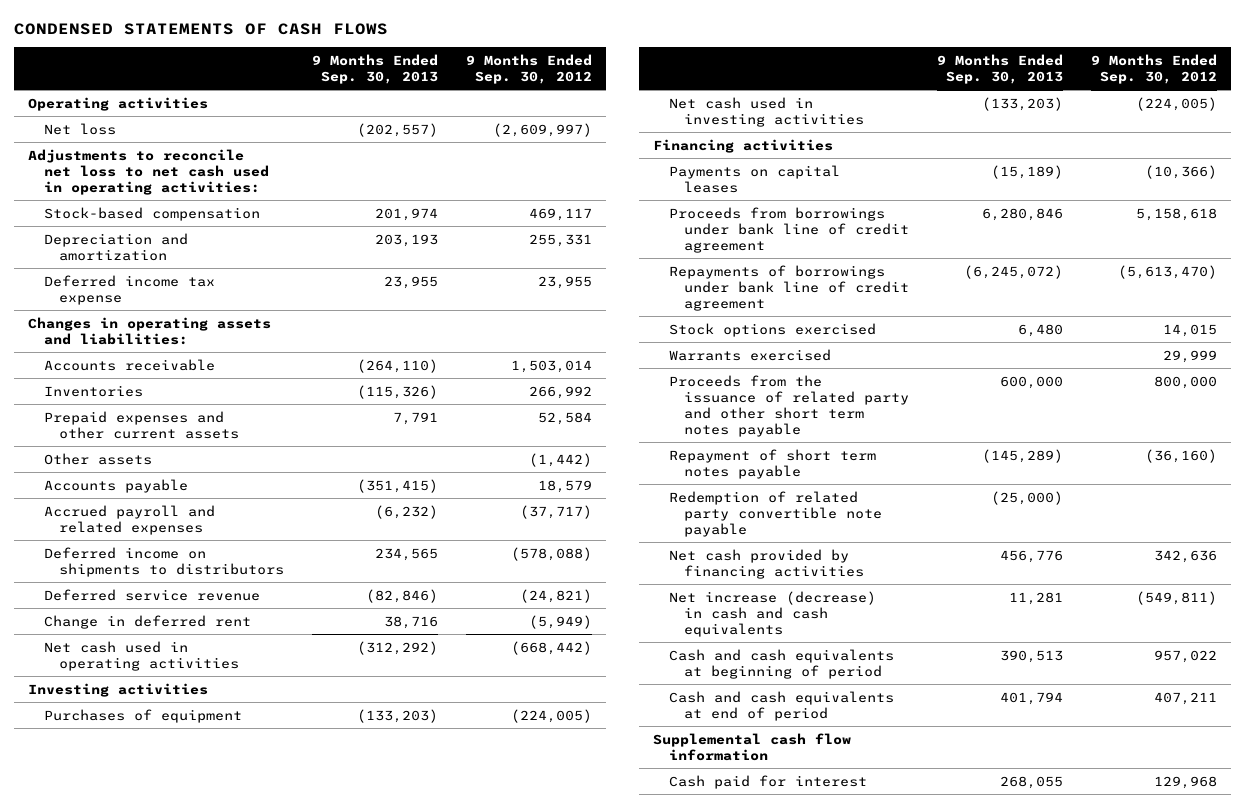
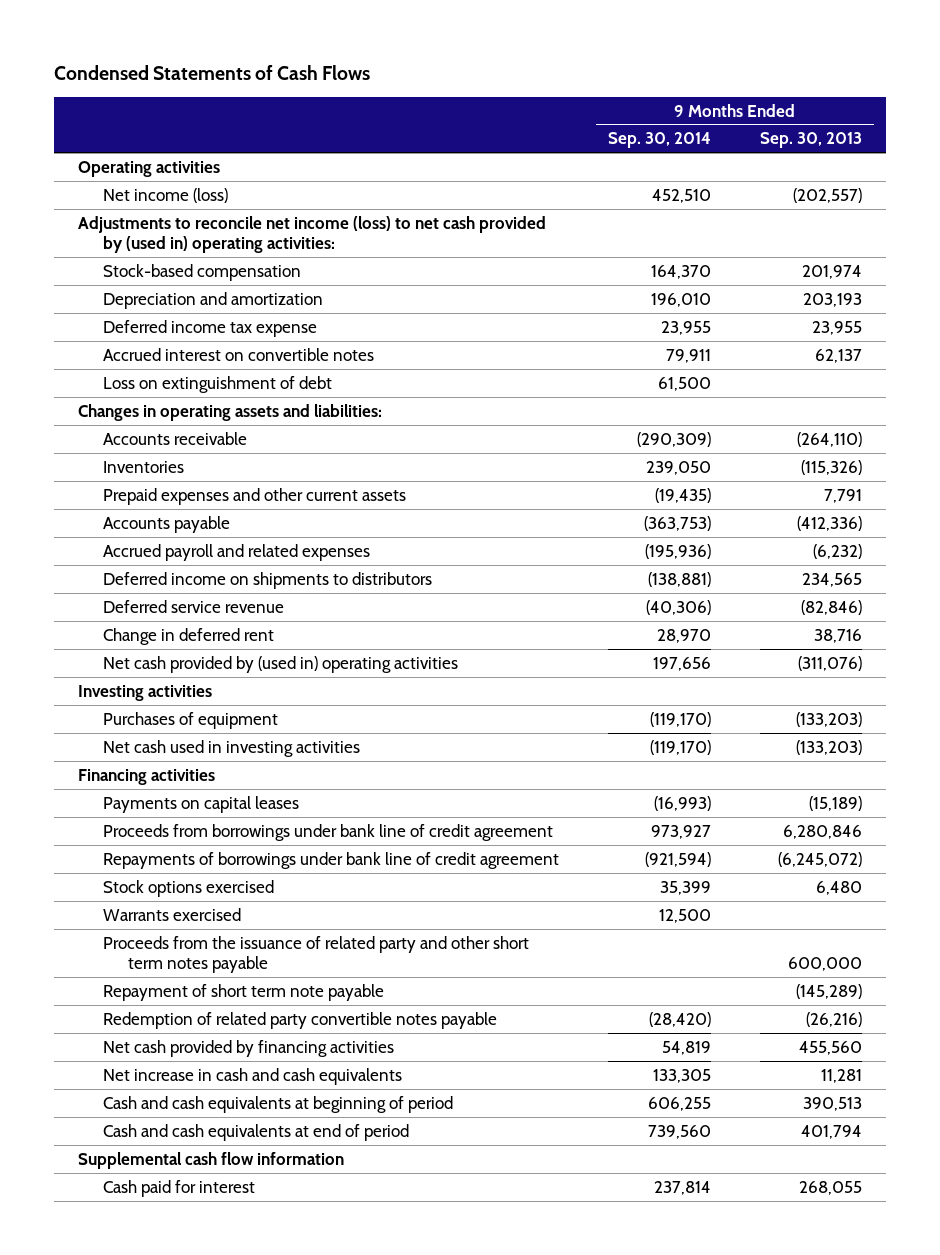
- CONDENSED STATEMENTS OF CASH FLOWS
+ Condensed Statements of Cash Flows
- | 9 Months Ended Sep. 30, 2013 | 9 Months Ended Sep. 30, 2012
+ | 9 Months Ended Sep. 30, 2014 | 9 Months Ended Sep. 30, 2013
- Net loss | (202,557) | (2,609,997)
- Adjustments to reconcile net loss to net cash used in operating activities:
+ Net income (loss) | 452,510 | (202,557)
+ Adjustments to reconcile net income (loss) to net cash provided by (used in) operating activities:
+ Accrued interest on convertible notes | 79,911 | 62,137
+ Loss on extinguishment of debt | 61,500 |
- Other assets | | (1,442)
- Accounts payable | (351,415) | 18,579
+ Accounts payable | (363,753) | (412,336)
- Net cash used in operating activities | (312,292) | (668,442)
+ Net cash provided by (used in) operating activities | 197,656 | (311,076)
- Repayment of short term notes payable | (145,289) | (36,160)
- Redemption of related party convertible note payable | (25,000) |
- Net cash provided by financing activities | 456,776 | 342,636
- Net increase (decrease) in cash and cash equivalents | 11,281 | (549,811)
+ Repayment of short term note payable | | (145,289)
+ Redemption of related party convertible notes payable | (28,420) | (26,216)
+ Net cash provided by financing activities | 54,819 | 455,560
+ Net increase in cash and cash equivalents | 133,305 | 11,281

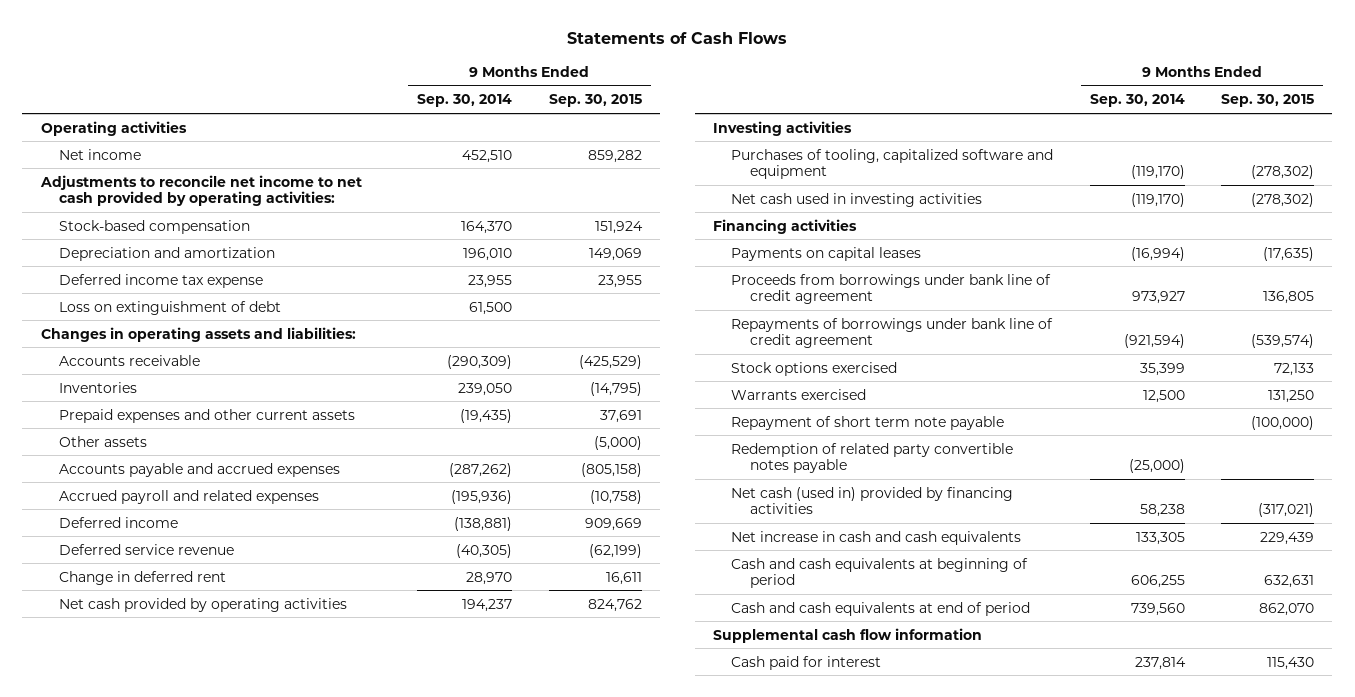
- Condensed Statements of Cash Flows
+ Statements of Cash Flows
- | 9 Months Ended Sep. 30, 2014 | 9 Months Ended Sep. 30, 2013
+ | 9 Months Ended Sep. 30, 2014 | 9 Months Ended Sep. 30, 2015
- Net income (loss) | 452,510 | (202,557)
- Adjustments to reconcile net income (loss) to net cash provided by (used in) operating activities:
+ Net income | 452,510 | 859,282
+ Adjustments to reconcile net income to net cash provided by operating activities:
- Accrued interest on convertible notes | 79,911 | 62,137
- Accounts payable | (363,753) | (412,336)
+ Other assets | | (5,000)
+ Accounts payable and accrued expenses | (287,262) | (805,158)
- Deferred income on shipments to distributors | (138,881) | 234,565
- Deferred service revenue | (40,306) | (82,846)
+ Deferred income | (138,881) | 909,669
+ Deferred service revenue | (40,305) | (62,199)
- Net cash provided by (used in) operating activities | 197,656 | (311,076)
+ Net cash provided by operating activities | 194,237 | 824,762
- Purchases of equipment | (119,170) | (133,203)
+ Purchases of tooling, capitalized software and equipment | (119,170) | (278,302)
- Payments on capital leases | (16,993) | (15,189)
+ Payments on capital leases | (16,994) | (17,635)
- Proceeds from the issuance of related party and other short term notes payable | | 600,000
- Redemption of related party convertible notes payable | (28,420) | (26,216)
- Net cash provided by financing activities | 54,819 | 455,560
+ Redemption of related party convertible notes payable | (25,000) |
+ Net cash (used in) provided by financing activities | 58,238 | (317,021)

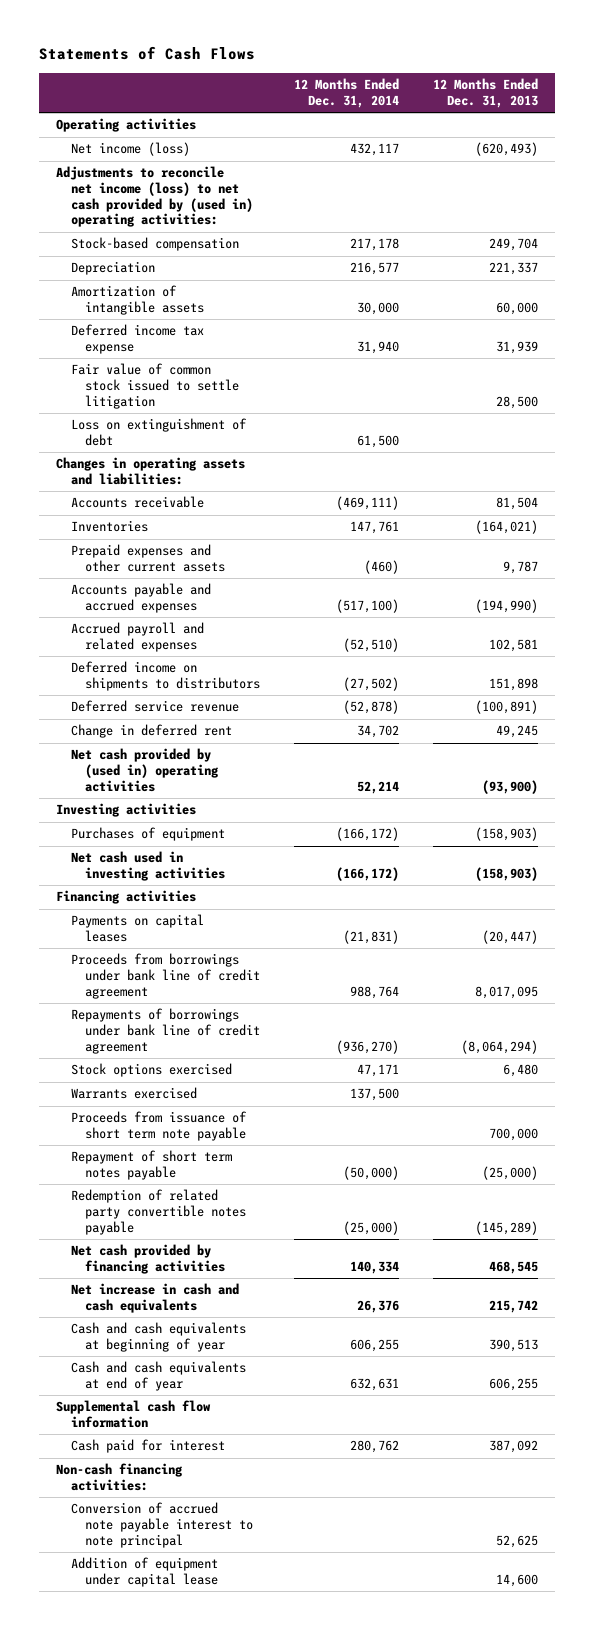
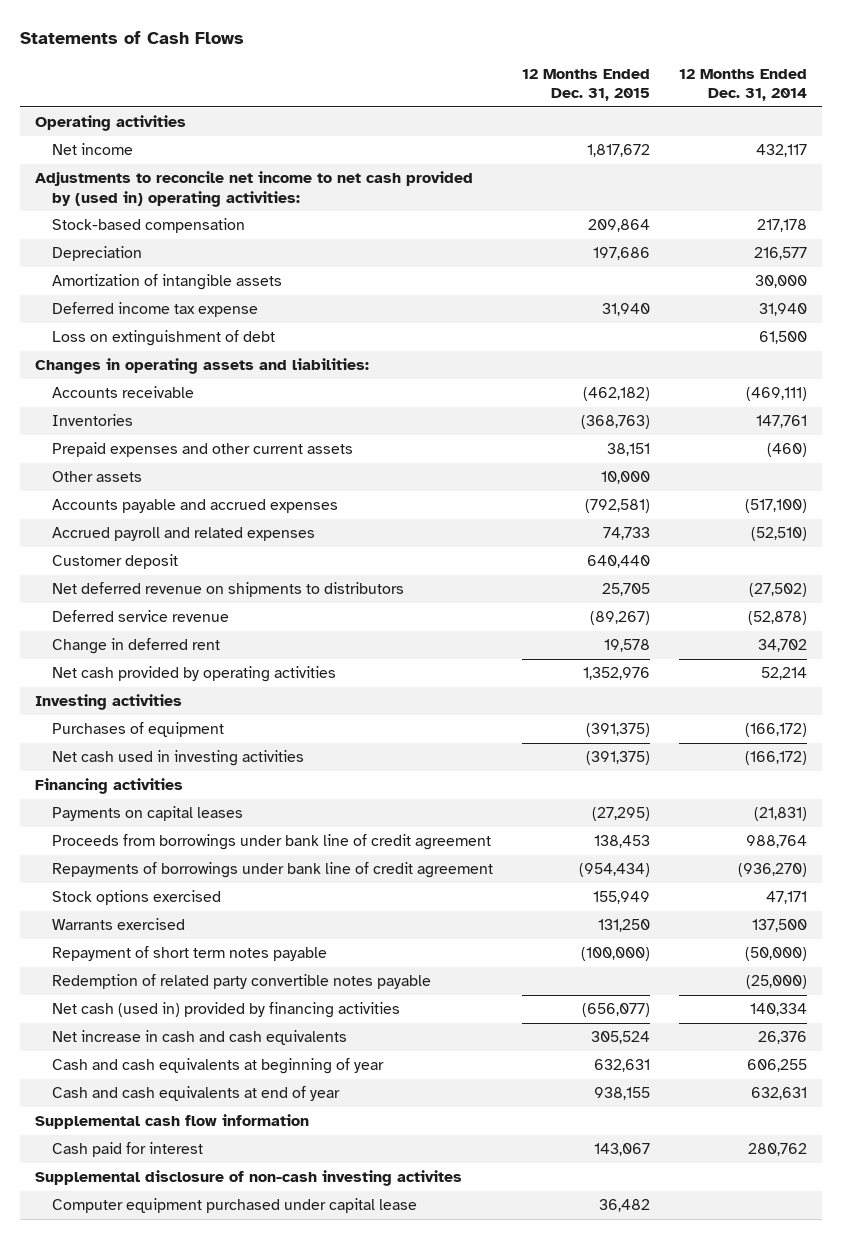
- | 12 Months Ended Dec. 31, 2014 | 12 Months Ended Dec. 31, 2013
+ | 12 Months Ended Dec. 31, 2015 | 12 Months Ended Dec. 31, 2014
- Net income (loss) | 432,117 | (620,493)
- Adjustments to reconcile net income (loss) to net cash provided by (used in) operating activities:
+ Net income | 1,817,672 | 432,117
+ Adjustments to reconcile net income to net cash provided by (used in) operating activities:
- Fair value of common stock issued to settle litigation | | 28,500
+ Other assets | 10,000 |
- Deferred income on shipments to distributors | (27,502) | 151,898
+ Customer deposit | 640,440 |
+ Net deferred revenue on shipments to distributors | 25,705 | (27,502)
- Net cash provided by (used in) operating activities | 52,214 | (93,900)
+ Net cash provided by operating activities | 1,352,976 | 52,214
- Proceeds from issuance of short term note payable | | 700,000
- Net cash provided by financing activities | 140,334 | 468,545
+ Net cash (used in) provided by financing activities | (656,077) | 140,334
- Non-cash financing activities:
- Conversion of accrued note payable interest to note principal | | 52,625
- Addition of equipment under capital lease | | 14,600
+ Supplemental disclosure of non-cash investing activites
+ Computer equipment purchased under capital lease | 36,482 |

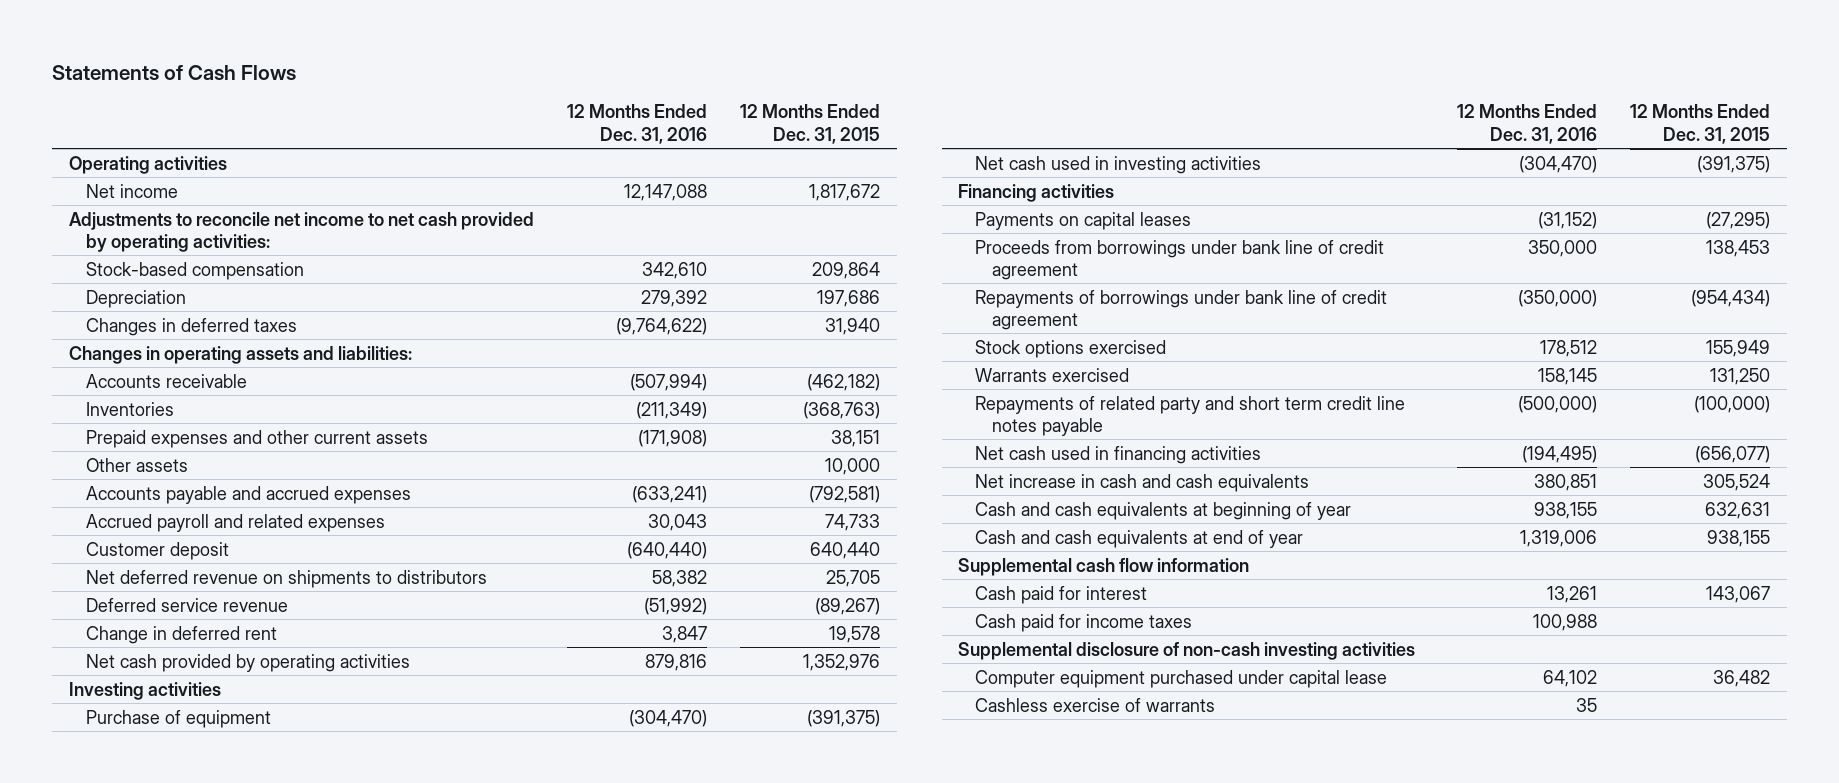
- | 12 Months Ended Dec. 31, 2015 | 12 Months Ended Dec. 31, 2014
+ | 12 Months Ended Dec. 31, 2016 | 12 Months Ended Dec. 31, 2015
- Adjustments to reconcile net income to net cash provided by (used in) operating activities:
+ Adjustments to reconcile net income to net cash provided by operating activities:
- Amortization of intangible assets | | 30,000
- Deferred income tax expense | 31,940 | 31,940
- Loss on extinguishment of debt | | 61,500
+ Changes in deferred taxes | (9,764,622) | 31,940
- Purchases of equipment | (391,375) | (166,172)
+ Purchase of equipment | (304,470) | (391,375)
- Repayment of short term notes payable | (100,000) | (50,000)
- Redemption of related party convertible notes payable | | (25,000)
- Net cash (used in) provided by financing activities | (656,077) | 140,334
+ Repayments of related party and short term credit line notes payable | (500,000) | (100,000)
+ Net cash used in financing activities | (194,495) | (656,077)
- Supplemental disclosure of non-cash investing activites
+ Cash paid for income taxes | 100,988 |
+ Supplemental disclosure of non-cash investing activities
+ Cashless exercise of warrants | 35 |

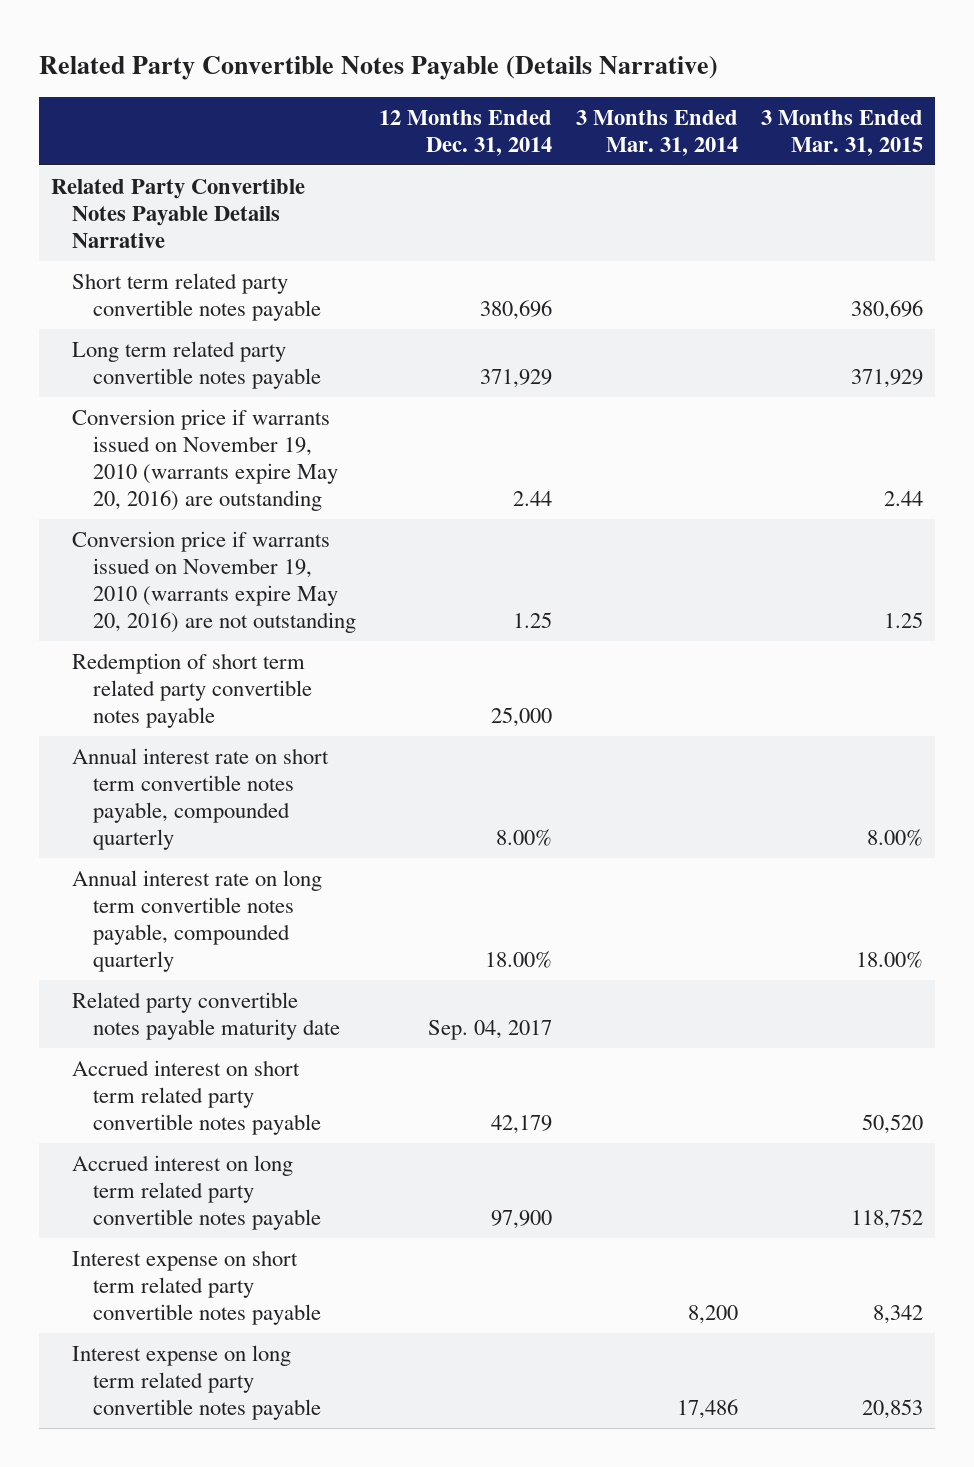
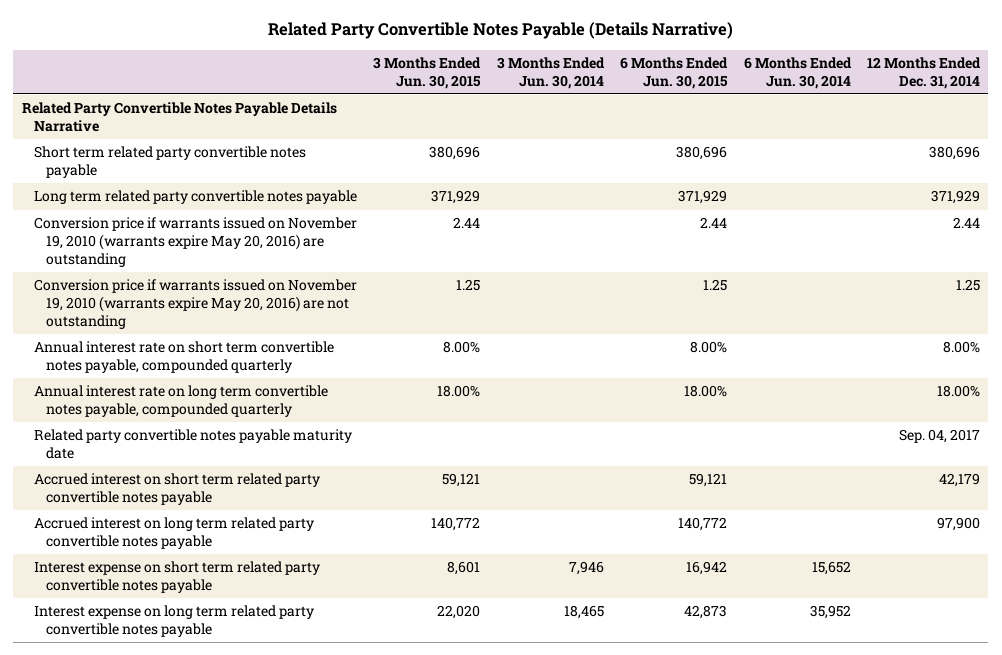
- | 12 Months Ended Dec. 31, 2014 | 3 Months Ended Mar. 31, 2014 | 3 Months Ended Mar. 31, 2015
+ | 3 Months Ended Jun. 30, 2015 | 3 Months Ended Jun. 30, 2014 | 6 Months Ended Jun. 30, 2015 | 6 Months Ended Jun. 30, 2014 | 12 Months Ended Dec. 31, 2014
- Redemption of short term related party convertible notes payable | 25,000 | |

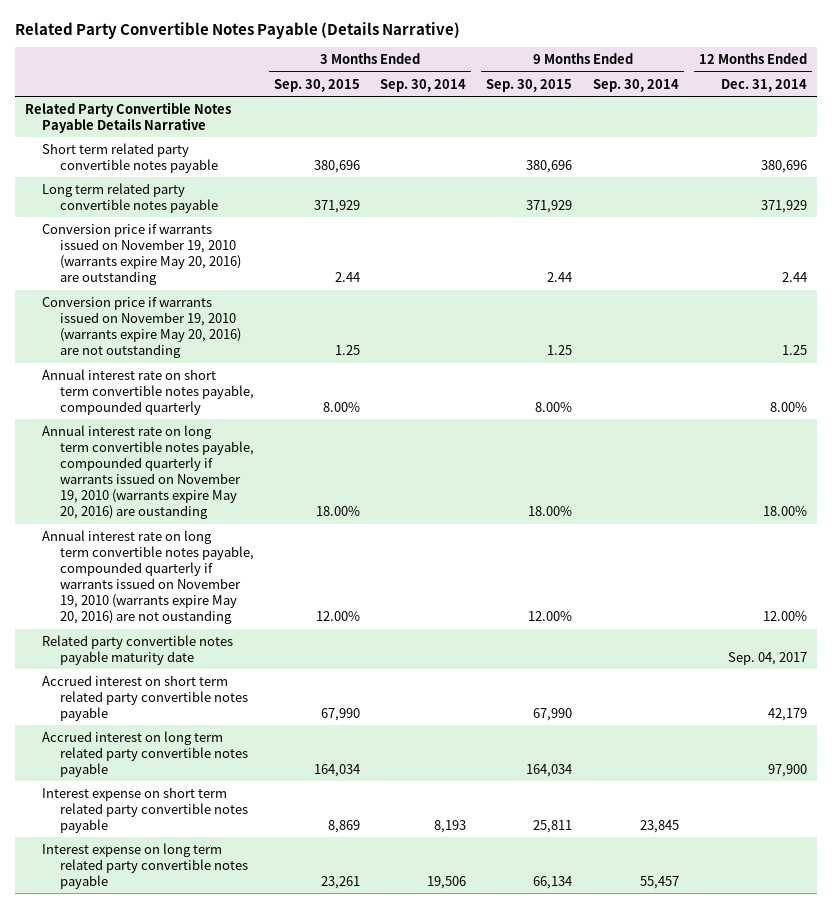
- | 3 Months Ended Jun. 30, 2015 | 3 Months Ended Jun. 30, 2014 | 6 Months Ended Jun. 30, 2015 | 6 Months Ended Jun. 30, 2014 | 12 Months Ended Dec. 31, 2014
+ | 3 Months Ended Sep. 30, 2015 | 3 Months Ended Sep. 30, 2014 | 9 Months Ended Sep. 30, 2015 | 9 Months Ended Sep. 30, 2014 | 12 Months Ended Dec. 31, 2014
- Annual interest rate on long term convertible notes payable, compounded quarterly | 18.00% | | 18.00% | | 18.00%
+ Annual interest rate on long term convertible notes payable, compounded quarterly if warrants issued on November 19, 2010 (warrants expire May 20, 2016) are oustanding | 18.00% | | 18.00% | | 18.00%
+ Annual interest rate on long term convertible notes payable, compounded quarterly if warrants issued on November 19, 2010 (warrants expire May 20, 2016) are not oustanding | 12.00% | | 12.00% | | 12.00%

